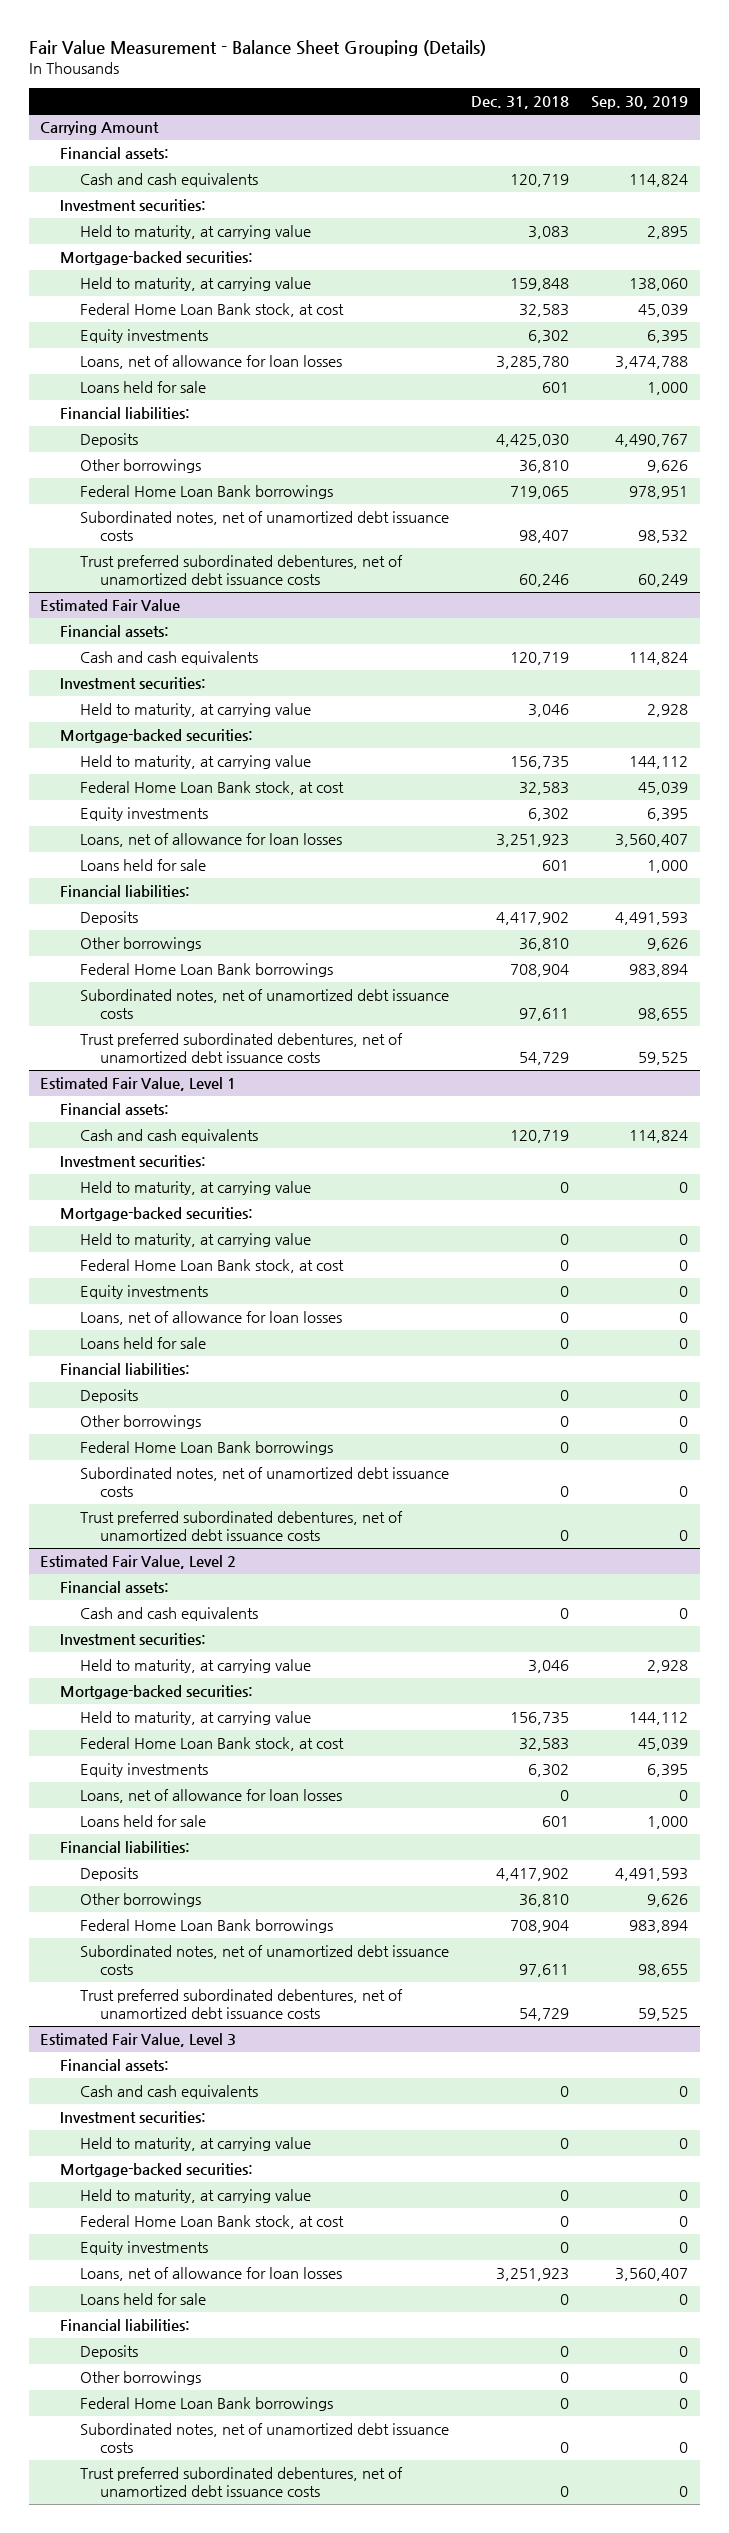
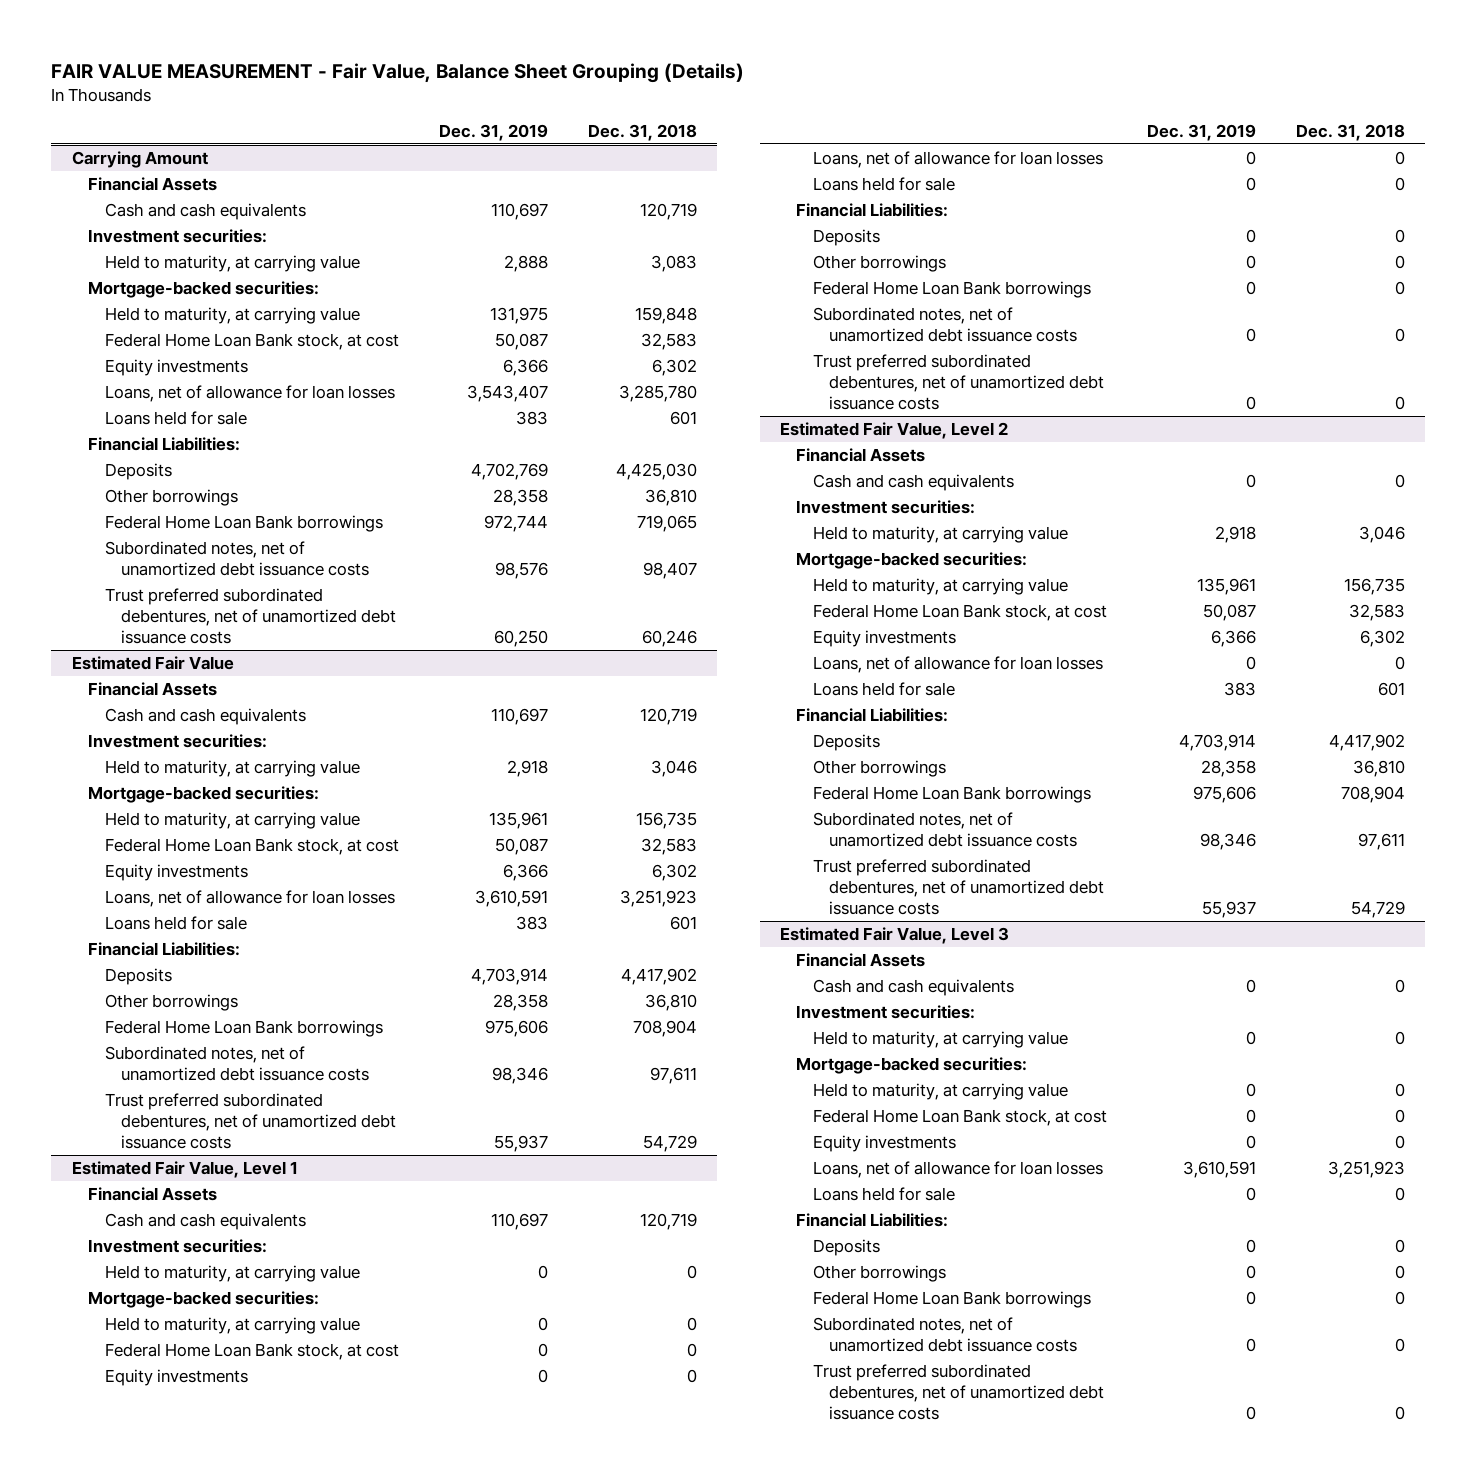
- Fair Value Measurement - Balance Sheet Grouping (Details)
+ FAIR VALUE MEASUREMENT - Fair Value, Balance Sheet Grouping (Details)
- | Dec. 31, 2018 | Sep. 30, 2019
+ | Dec. 31, 2019 | Dec. 31, 2018
@ Carrying Amount
- Financial assets:
+ Financial Assets
- Financial liabilities:
+ Financial Liabilities:
@ Estimated Fair Value
- Financial assets:
+ Financial Assets
- Financial liabilities:
+ Financial Liabilities:
@ Estimated Fair Value, Level 1
- Financial assets:
+ Financial Assets
- Financial liabilities:
+ Financial Liabilities:
@ Estimated Fair Value, Level 2
- Financial assets:
+ Financial Assets
- Financial liabilities:
+ Financial Liabilities:
@ Estimated Fair Value, Level 3
- Financial assets:
+ Financial Assets
- Financial liabilities:
+ Financial Liabilities:

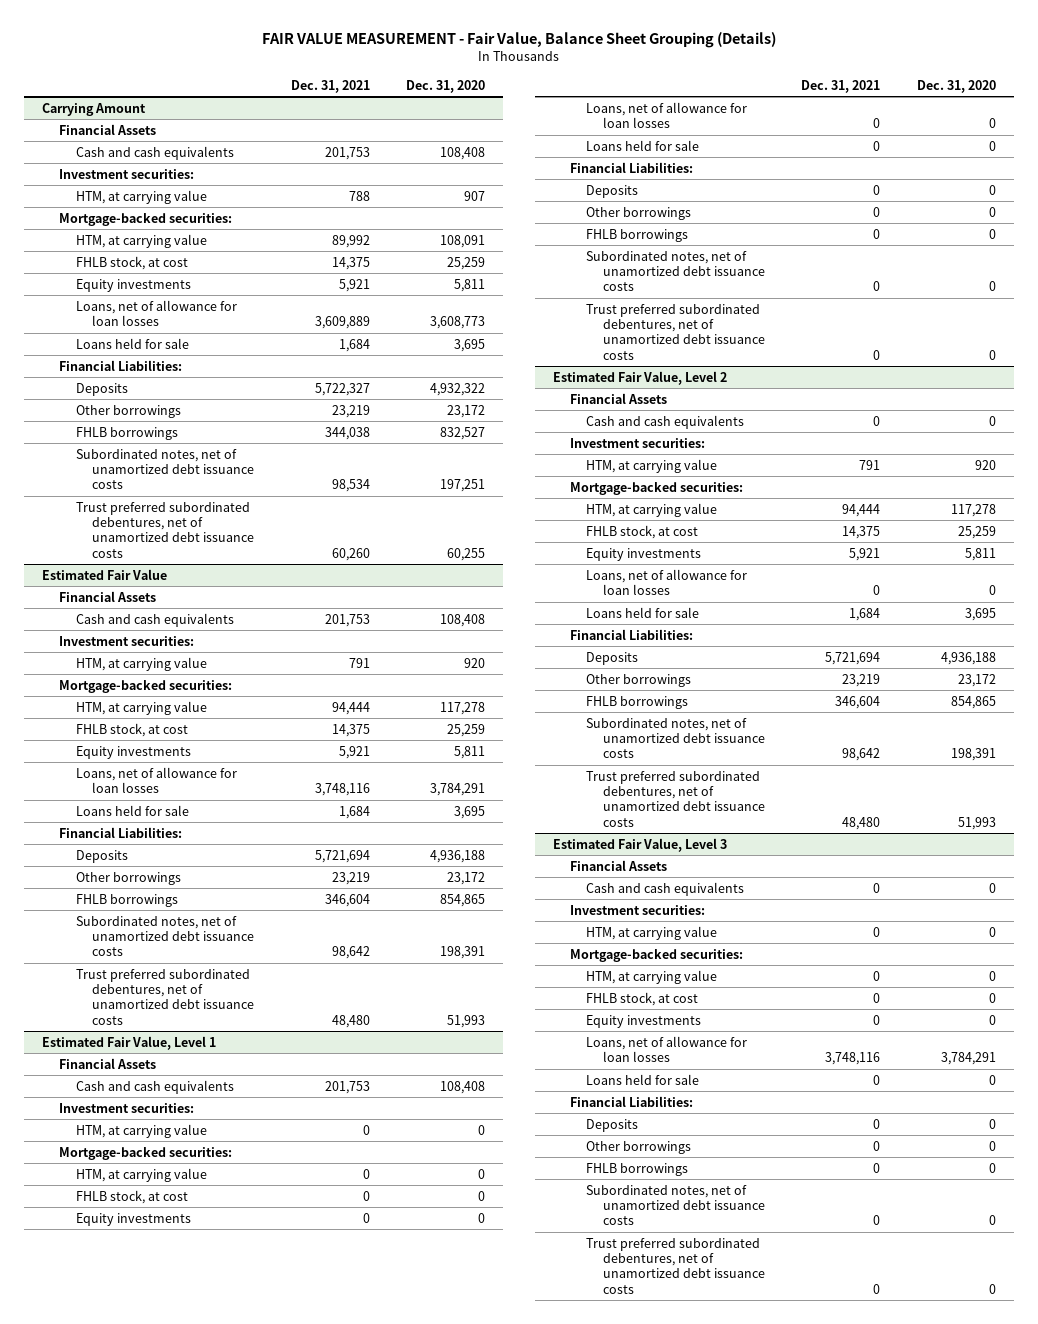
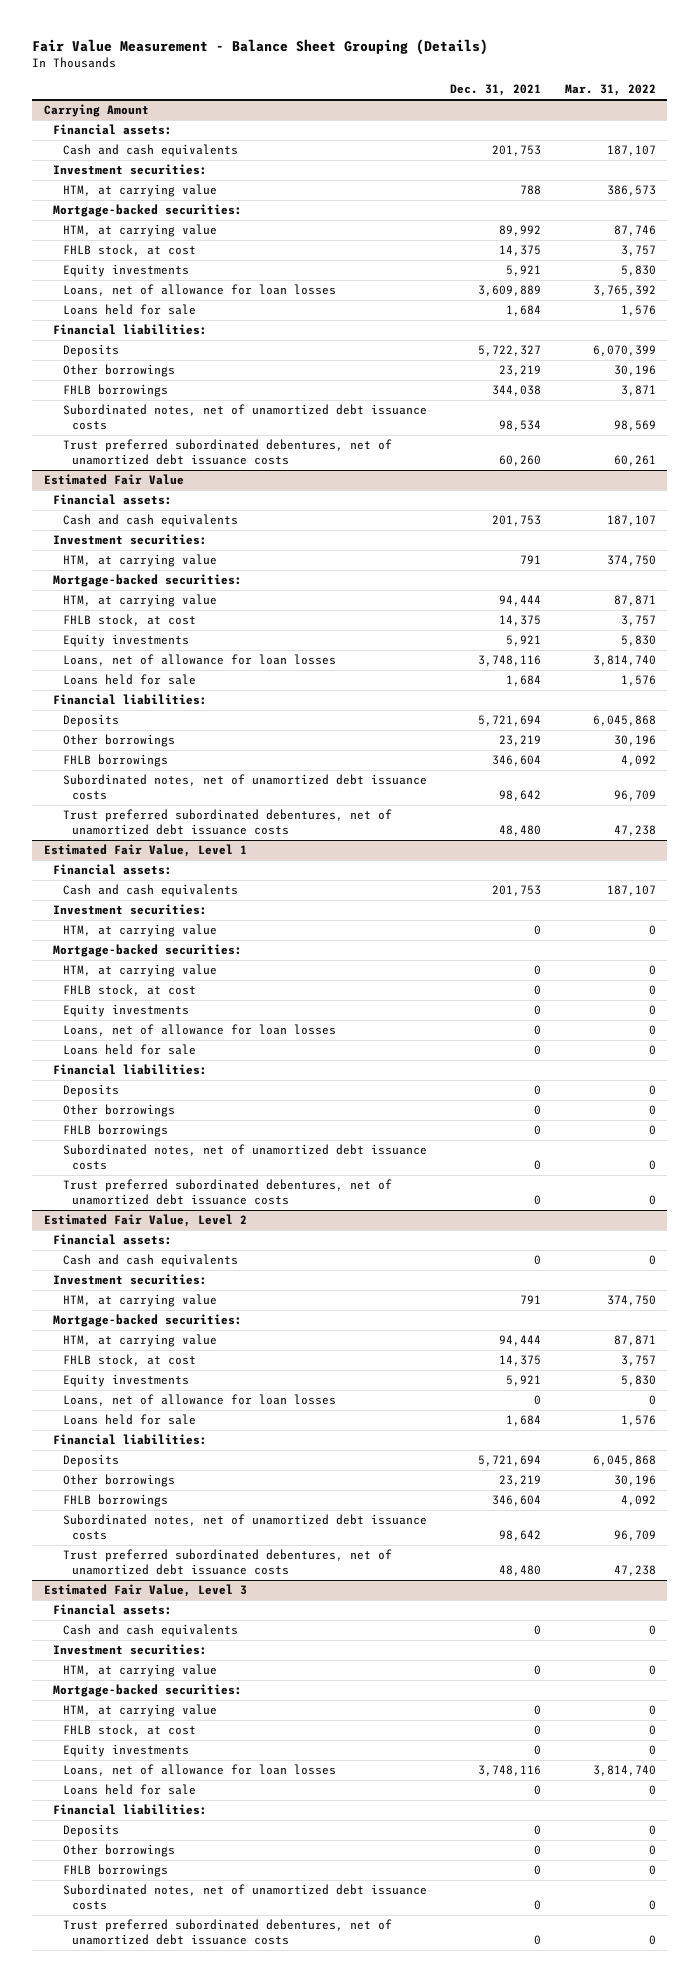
- FAIR VALUE MEASUREMENT - Fair Value, Balance Sheet Grouping (Details)
+ Fair Value Measurement - Balance Sheet Grouping (Details)
- | Dec. 31, 2021 | Dec. 31, 2020
+ | Dec. 31, 2021 | Mar. 31, 2022
@ Carrying Amount
- Financial Assets
+ Financial assets:
- Financial Liabilities:
+ Financial liabilities:
@ Estimated Fair Value
- Financial Assets
+ Financial assets:
- Financial Liabilities:
+ Financial liabilities:
@ Estimated Fair Value, Level 1
- Financial Assets
+ Financial assets:
- Financial Liabilities:
+ Financial liabilities:
@ Estimated Fair Value, Level 2
- Financial Assets
+ Financial assets:
- Financial Liabilities:
+ Financial liabilities:
@ Estimated Fair Value, Level 3
- Financial Assets
+ Financial assets:
- Financial Liabilities:
+ Financial liabilities:

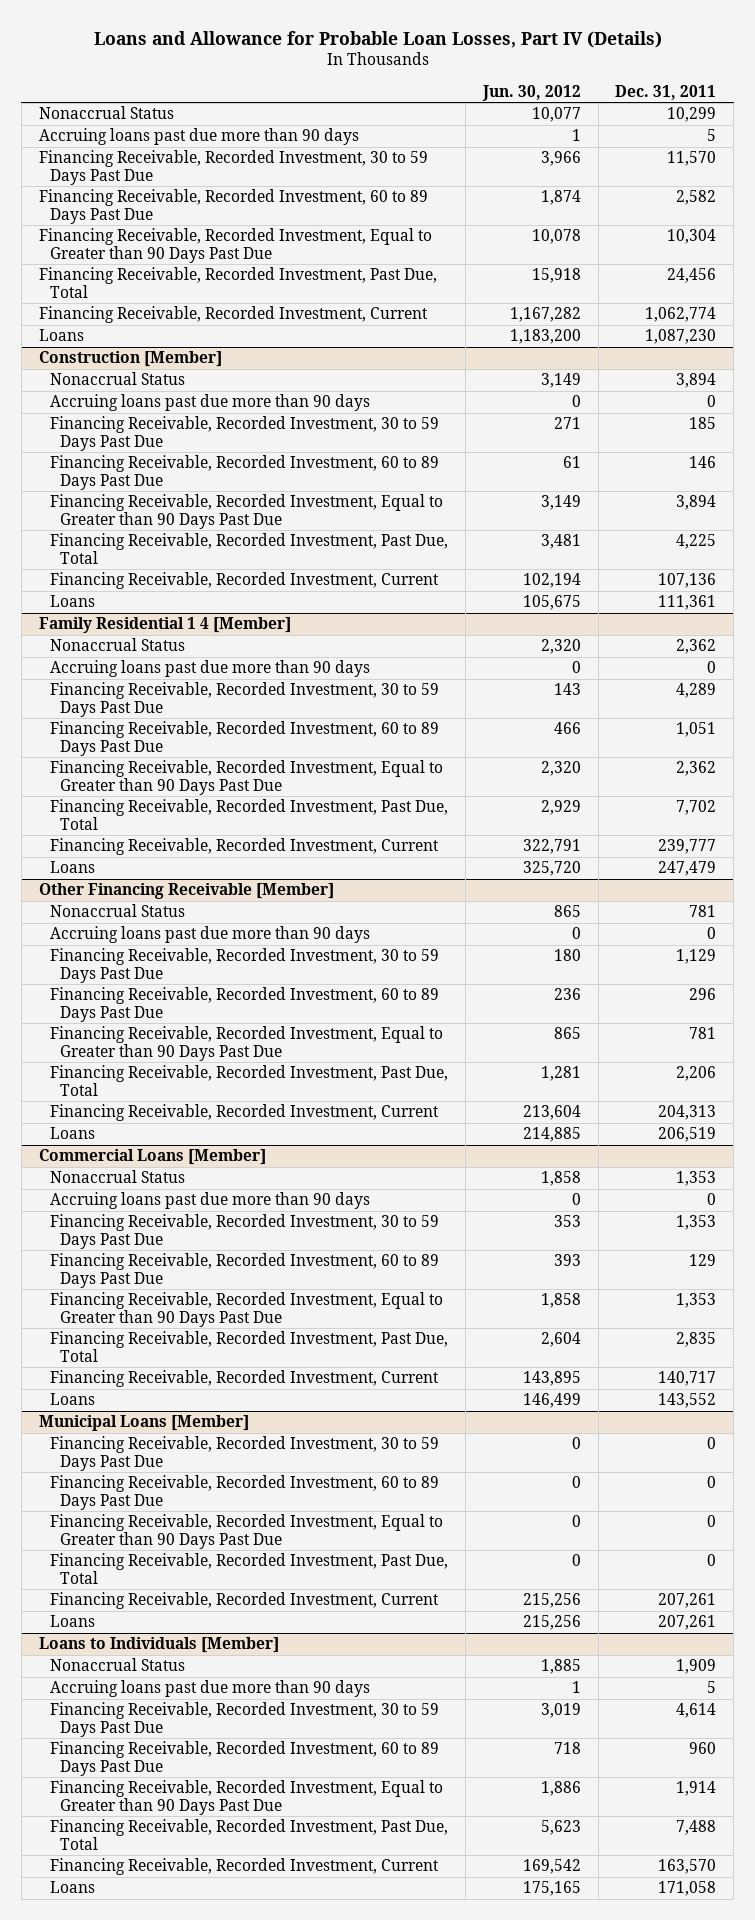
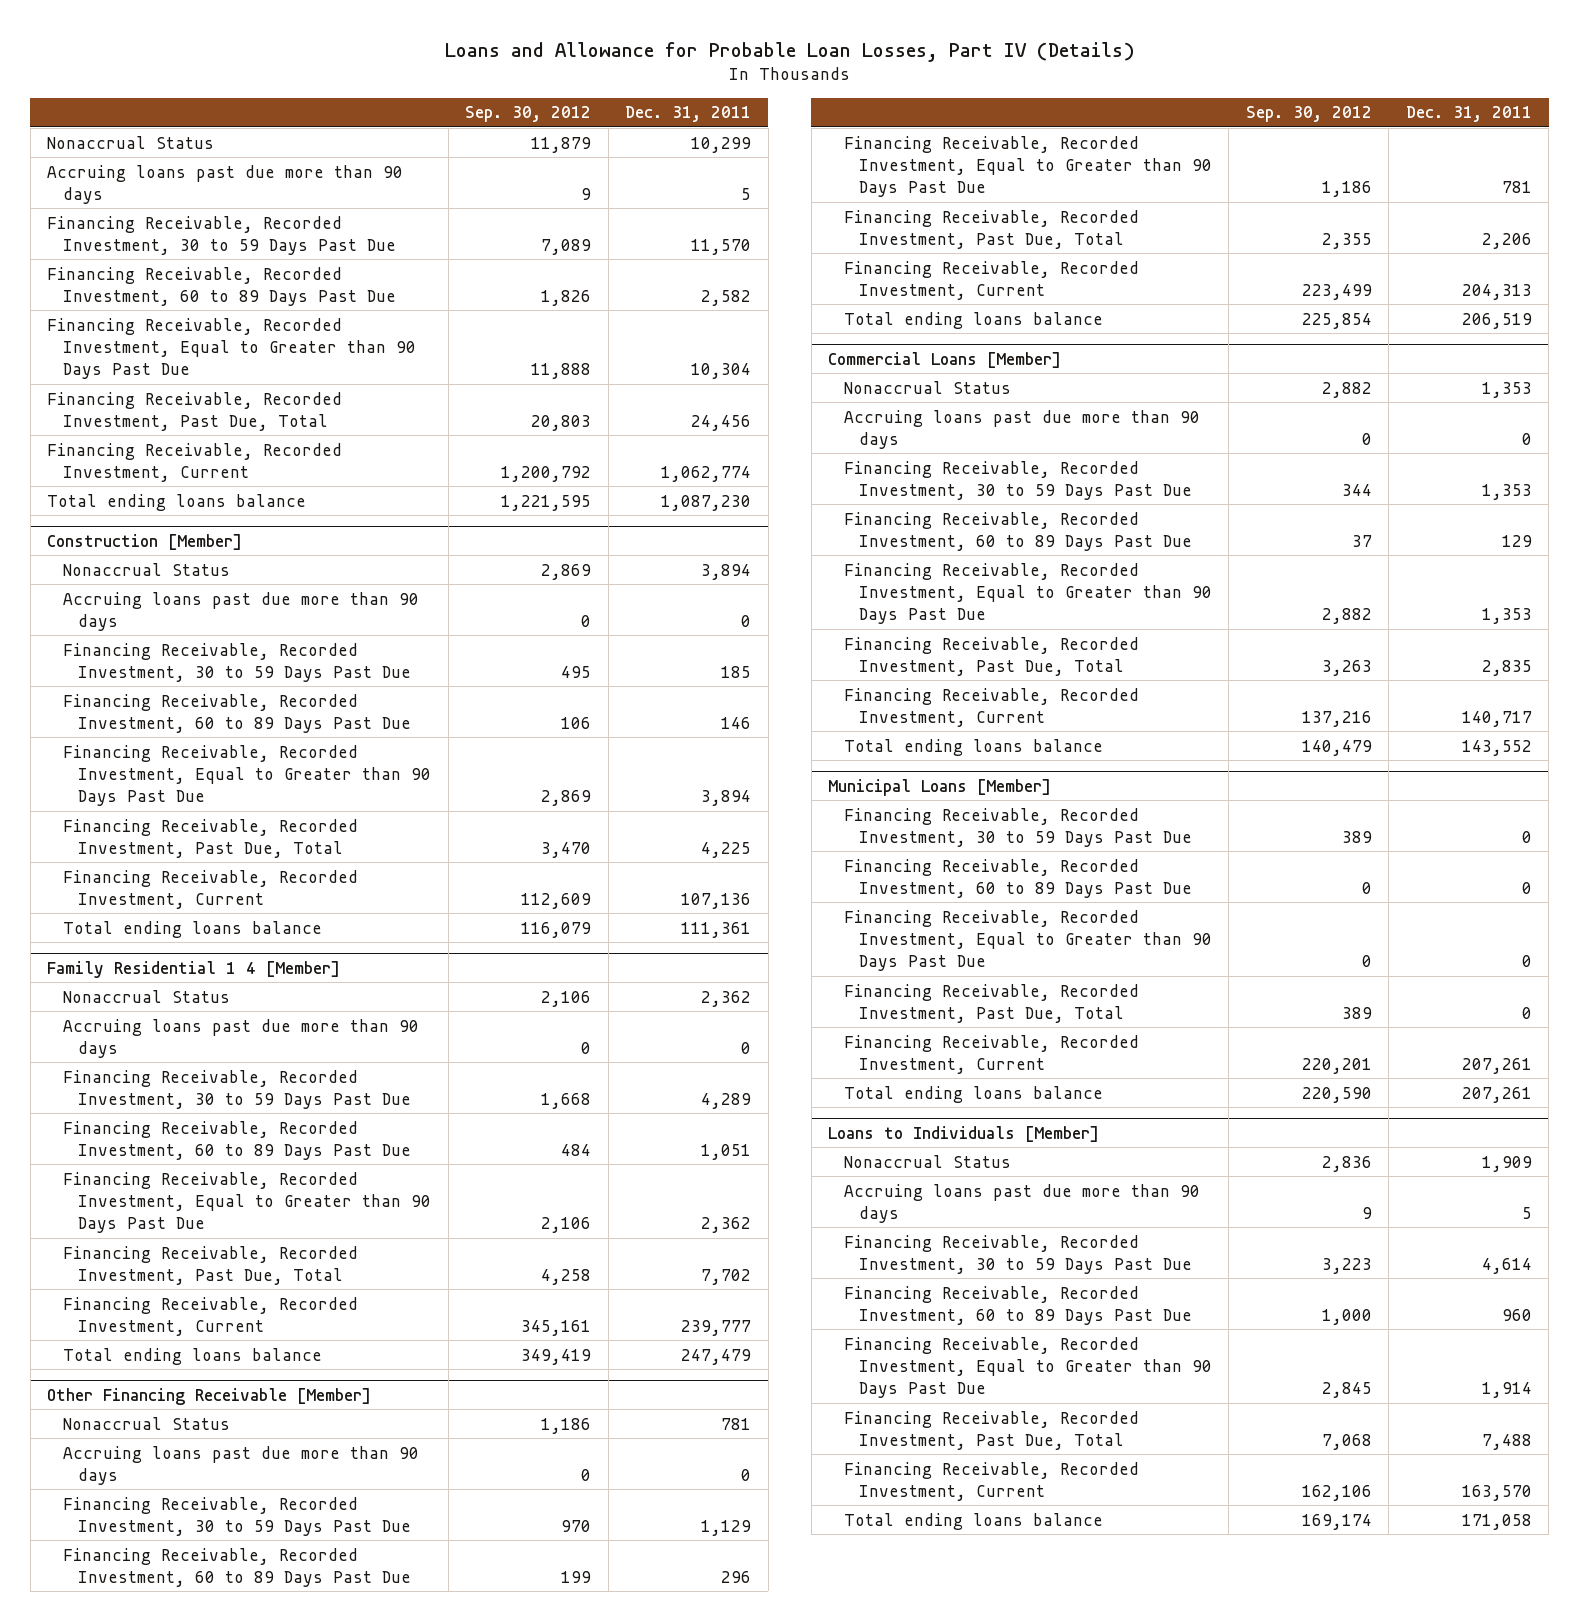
- | Jun. 30, 2012 | Dec. 31, 2011
+ | Sep. 30, 2012 | Dec. 31, 2011
- Loans | 1,183,200 | 1,087,230
+ Total ending loans balance | 1,221,595 | 1,087,230
@ Construction [Member]
- Loans | 105,675 | 111,361
+ Total ending loans balance | 116,079 | 111,361
@ Family Residential 1 4 [Member]
- Loans | 325,720 | 247,479
+ Total ending loans balance | 349,419 | 247,479
@ Other Financing Receivable [Member]
- Loans | 214,885 | 206,519
+ Total ending loans balance | 225,854 | 206,519
@ Commercial Loans [Member]
- Loans | 146,499 | 143,552
+ Total ending loans balance | 140,479 | 143,552
@ Municipal Loans [Member]
- Loans | 215,256 | 207,261
+ Total ending loans balance | 220,590 | 207,261
@ Loans to Individuals [Member]
- Loans | 175,165 | 171,058
+ Total ending loans balance | 169,174 | 171,058

